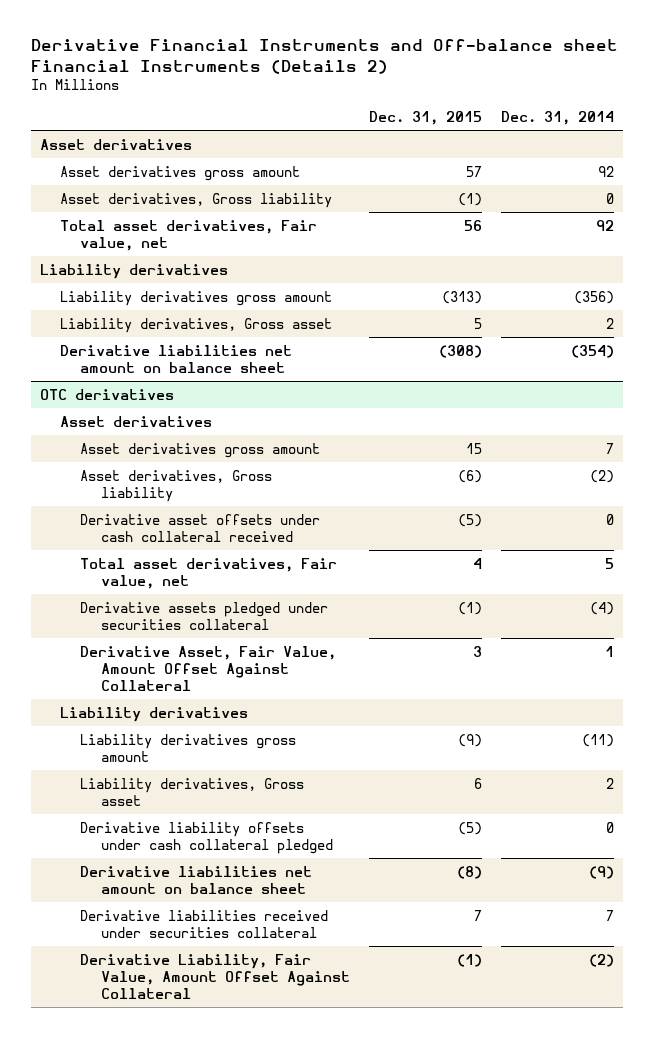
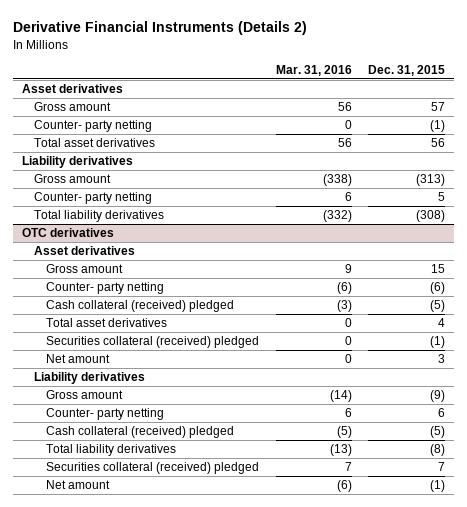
- Derivative Financial Instruments and Off-balance sheet Financial Instruments (Details 2)
+ Derivative Financial Instruments (Details 2)
- | Dec. 31, 2015 | Dec. 31, 2014
+ | Mar. 31, 2016 | Dec. 31, 2015
- Asset derivatives gross amount | 57 | 92
- Asset derivatives, Gross liability | (1) | 0
- Total asset derivatives, Fair value, net | 56 | 92
+ Gross amount | 56 | 57
+ Counter- party netting | 0 | (1)
+ Total asset derivatives | 56 | 56
- Liability derivatives gross amount | (313) | (356)
- Liability derivatives, Gross asset | 5 | 2
- Derivative liabilities net amount on balance sheet | (308) | (354)
+ Gross amount | (338) | (313)
+ Counter- party netting | 6 | 5
+ Total liability derivatives | (332) | (308)
@ OTC derivatives
- Asset derivatives gross amount | 15 | 7
- Asset derivatives, Gross liability | (6) | (2)
- Derivative asset offsets under cash collateral received | (5) | 0
- Total asset derivatives, Fair value, net | 4 | 5
- Derivative assets pledged under securities collateral | (1) | (4)
- Derivative Asset, Fair Value, Amount Offset Against Collateral | 3 | 1
+ Gross amount | 9 | 15
+ Counter- party netting | (6) | (6)
+ Cash collateral (received) pledged | (3) | (5)
+ Total asset derivatives | 0 | 4
+ Securities collateral (received) pledged | 0 | (1)
+ Net amount | 0 | 3
- Liability derivatives gross amount | (9) | (11)
- Liability derivatives, Gross asset | 6 | 2
- Derivative liability offsets under cash collateral pledged | (5) | 0
- Derivative liabilities net amount on balance sheet | (8) | (9)
- Derivative liabilities received under securities collateral | 7 | 7
- Derivative Liability, Fair Value, Amount Offset Against Collateral | (1) | (2)
+ Gross amount | (14) | (9)
+ Counter- party netting | 6 | 6
+ Cash collateral (received) pledged | (5) | (5)
+ Total liability derivatives | (13) | (8)
+ Securities collateral (received) pledged | 7 | 7
+ Net amount | (6) | (1)

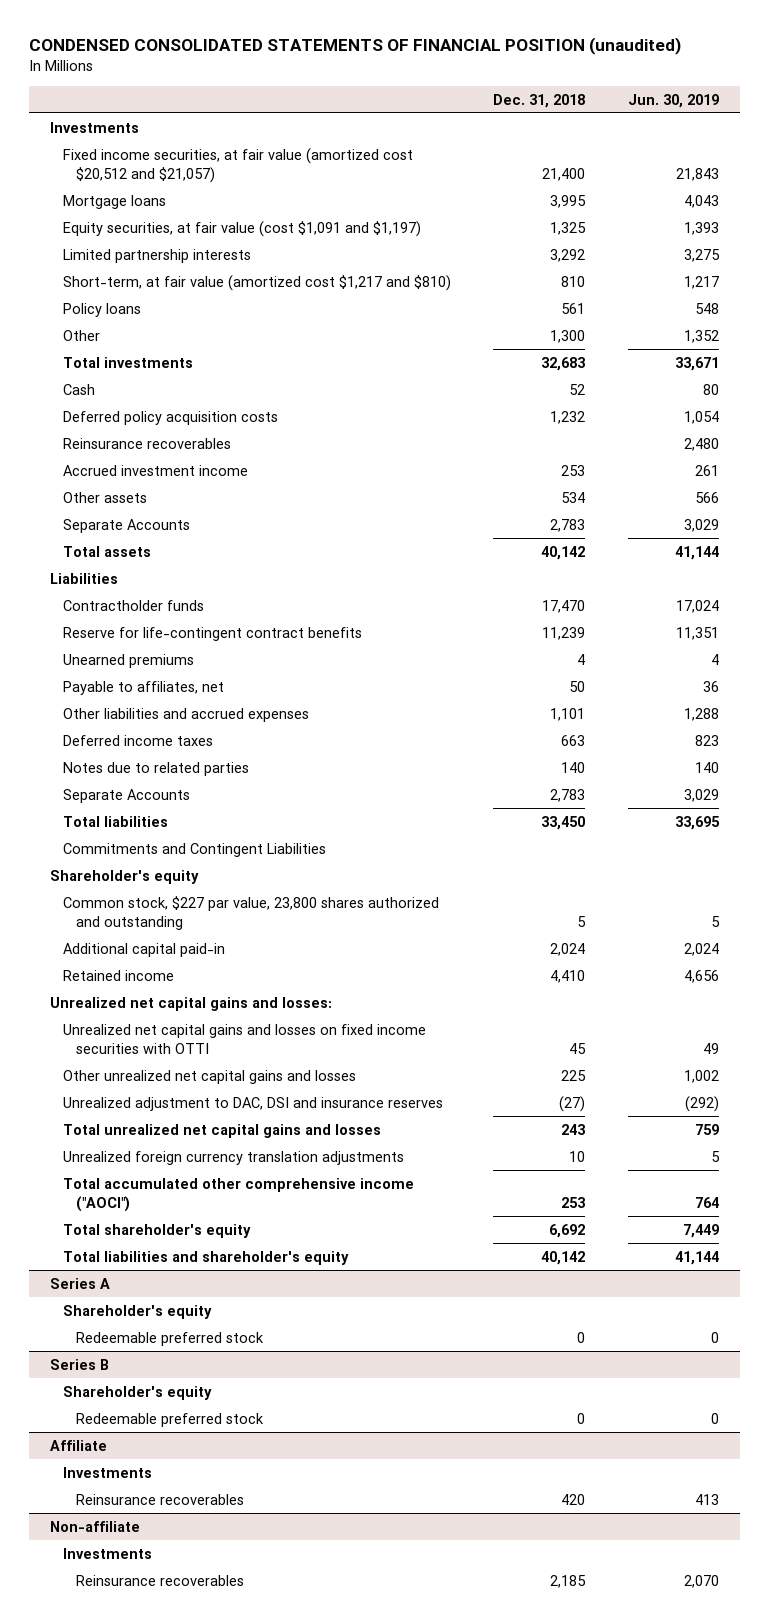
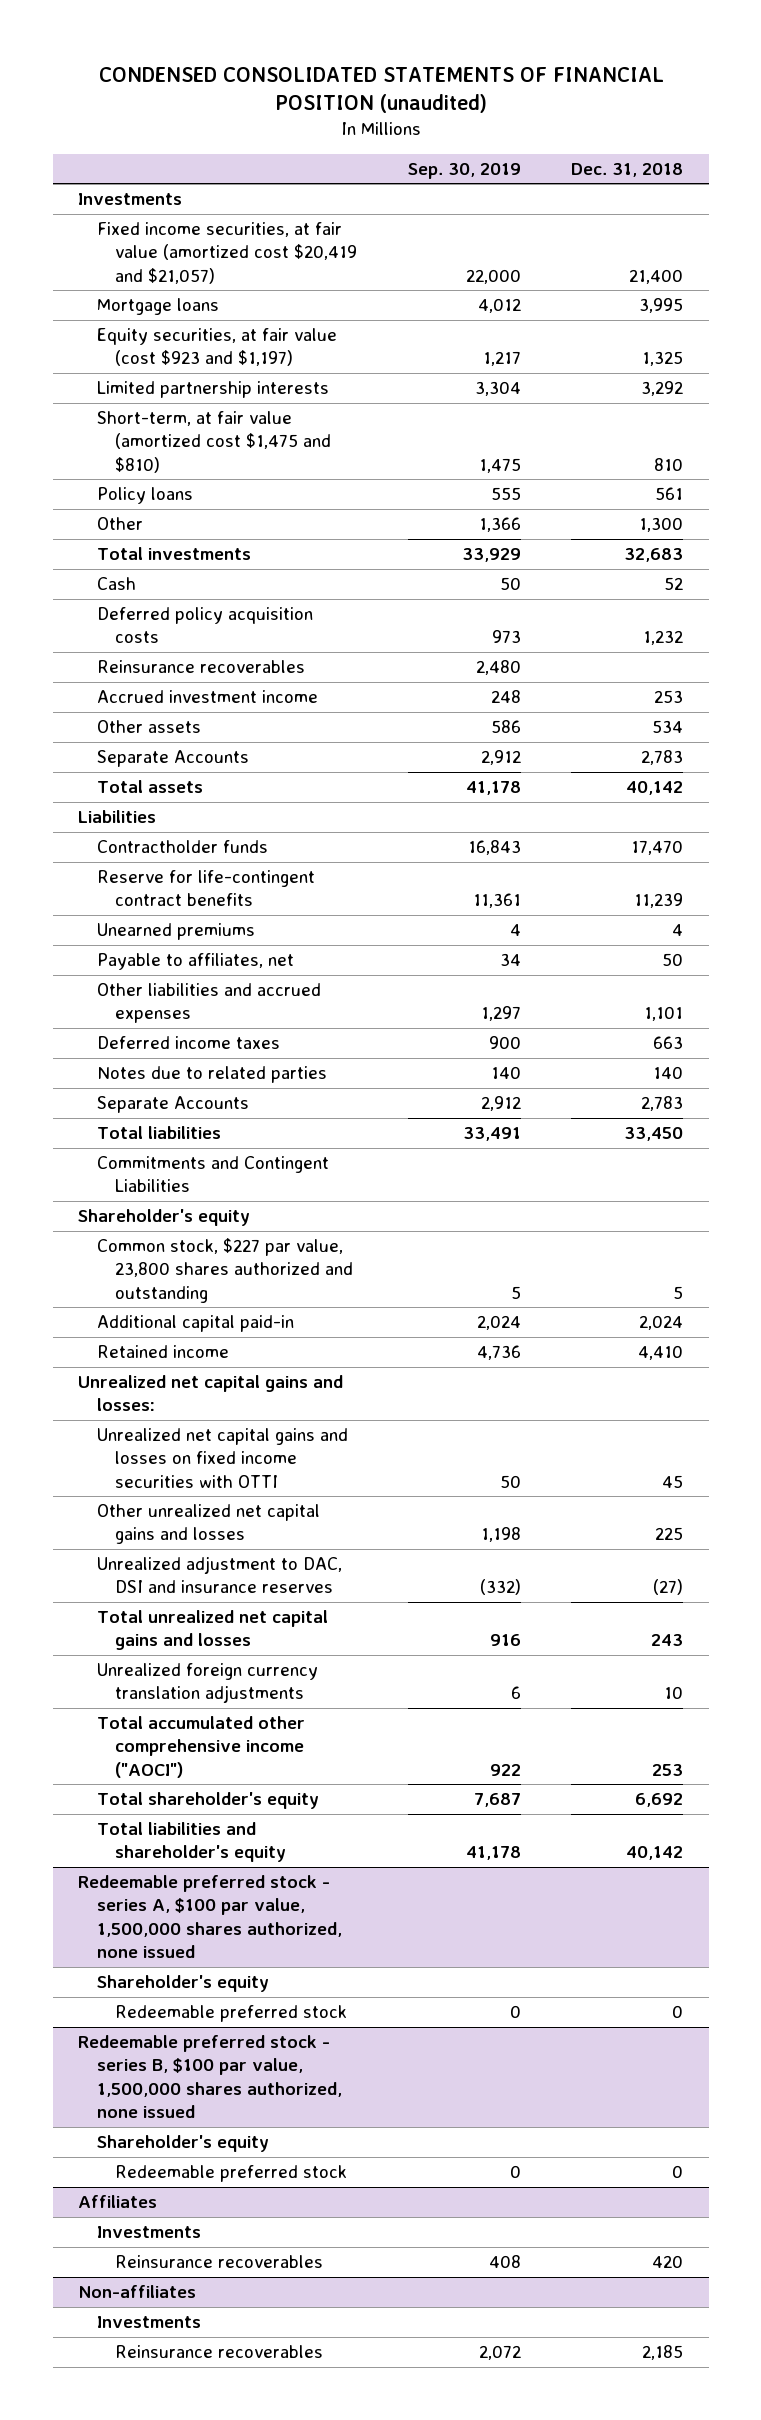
- | Dec. 31, 2018 | Jun. 30, 2019
+ | Sep. 30, 2019 | Dec. 31, 2018
- Fixed income securities, at fair value (amortized cost $20,512 and $21,057) | 21,400 | 21,843
+ Fixed income securities, at fair value (amortized cost $20,419 and $21,057) | 22,000 | 21,400
- Equity securities, at fair value (cost $1,091 and $1,197) | 1,325 | 1,393
+ Equity securities, at fair value (cost $923 and $1,197) | 1,217 | 1,325
- Short-term, at fair value (amortized cost $1,217 and $810) | 810 | 1,217
+ Short-term, at fair value (amortized cost $1,475 and $810) | 1,475 | 810
- Series A
+ Redeemable preferred stock - series A, $100 par value, 1,500,000 shares authorized, none issued
- Series B
+ Redeemable preferred stock - series B, $100 par value, 1,500,000 shares authorized, none issued
- Affiliate
+ Affiliates
- Non-affiliate
+ Non-affiliates

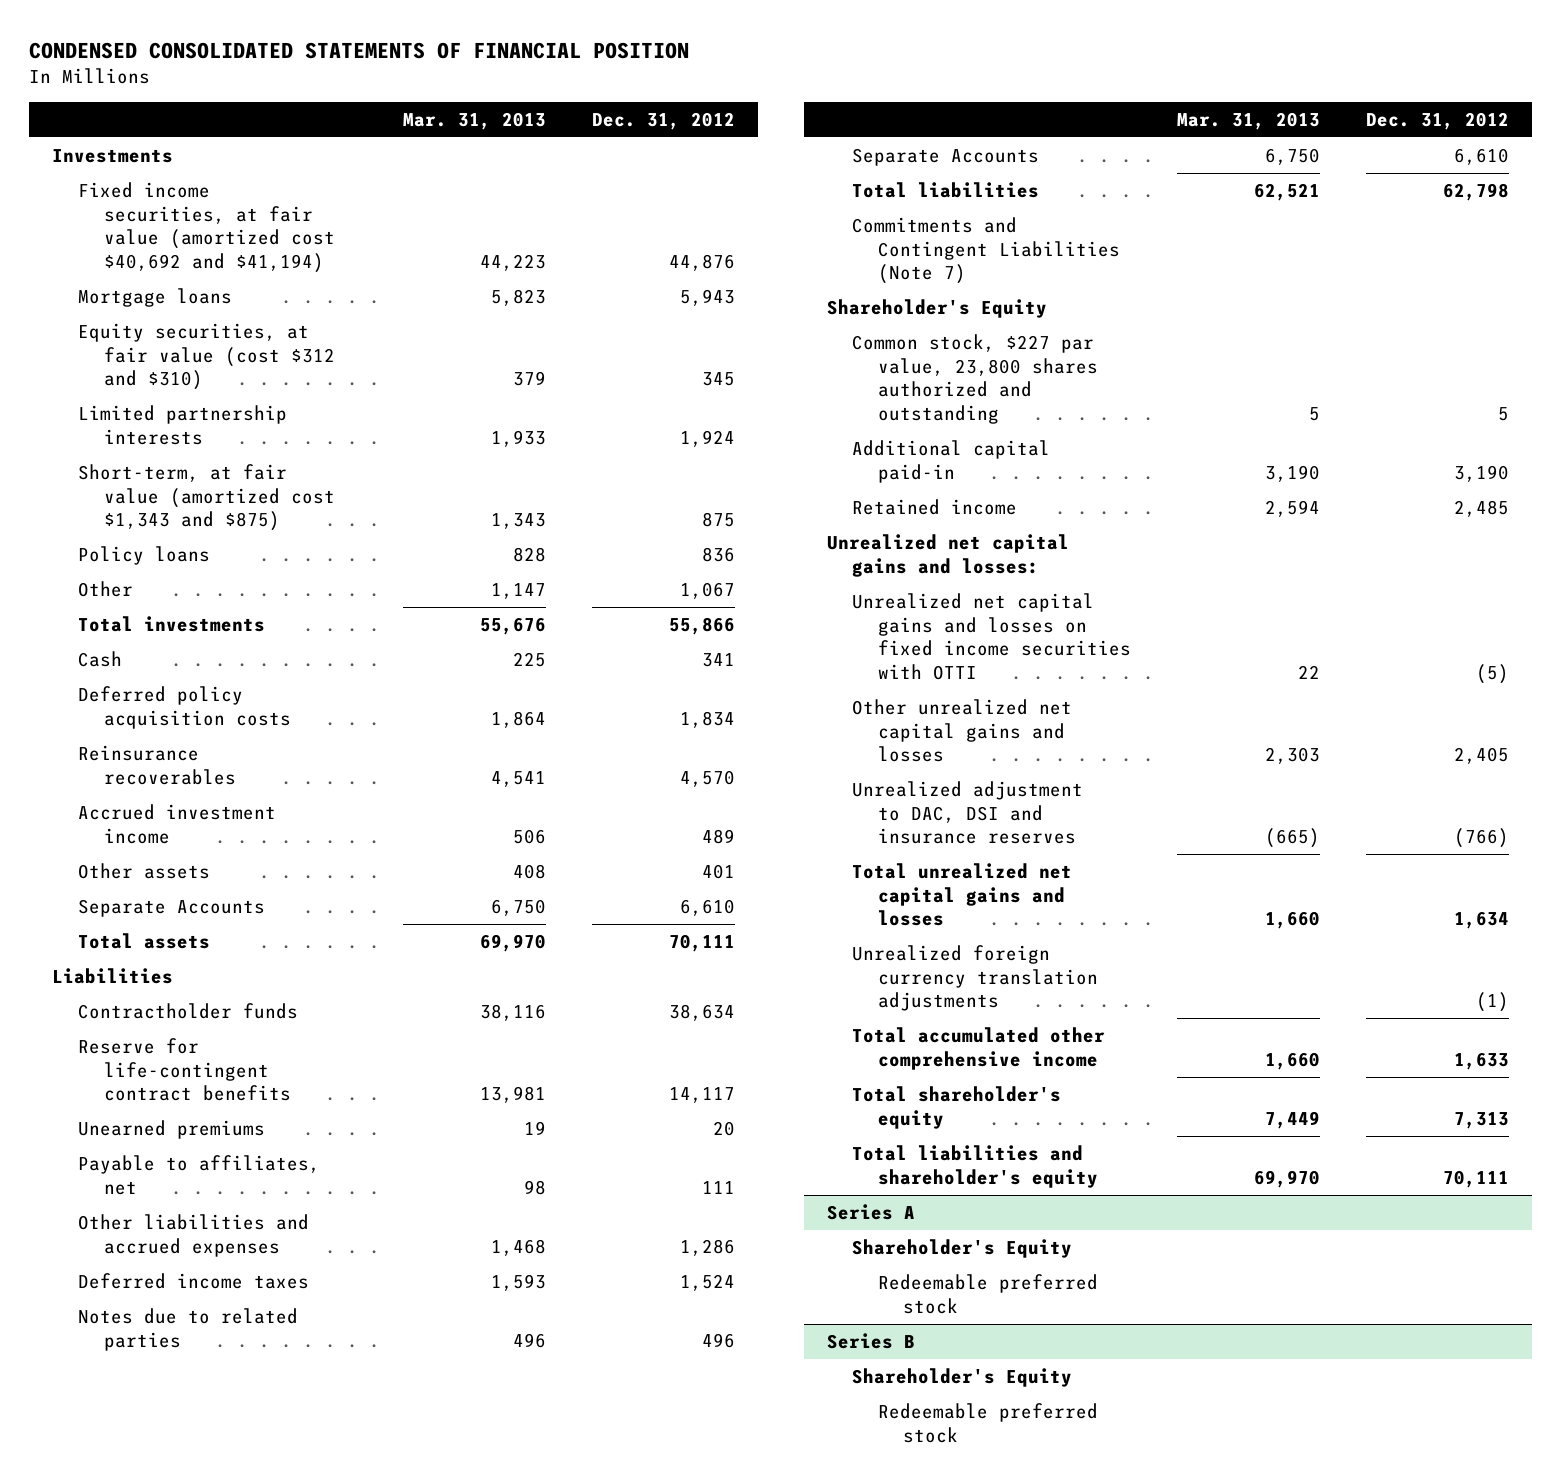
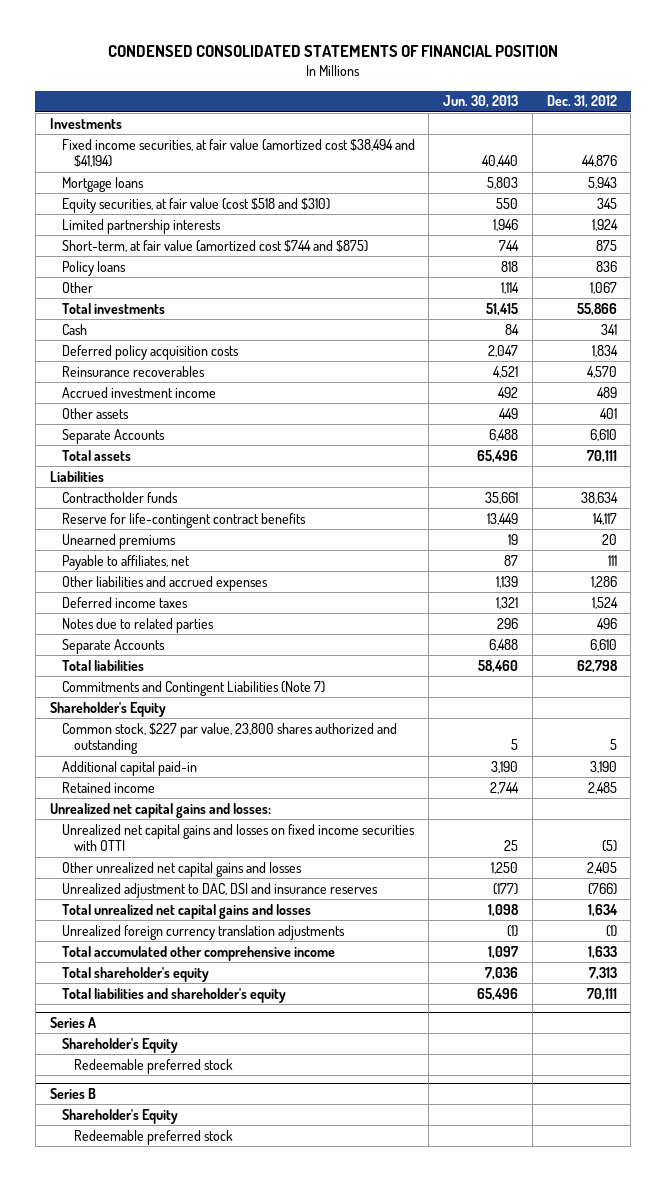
- | Mar. 31, 2013 | Dec. 31, 2012
+ | Jun. 30, 2013 | Dec. 31, 2012
- Fixed income securities, at fair value (amortized cost $40,692 and $41,194) | 44,223 | 44,876
+ Fixed income securities, at fair value (amortized cost $38,494 and $41,194) | 40,440 | 44,876
- Equity securities, at fair value (cost $312 and $310) | 379 | 345
+ Equity securities, at fair value (cost $518 and $310) | 550 | 345
- Short-term, at fair value (amortized cost $1,343 and $875) | 1,343 | 875
+ Short-term, at fair value (amortized cost $744 and $875) | 744 | 875

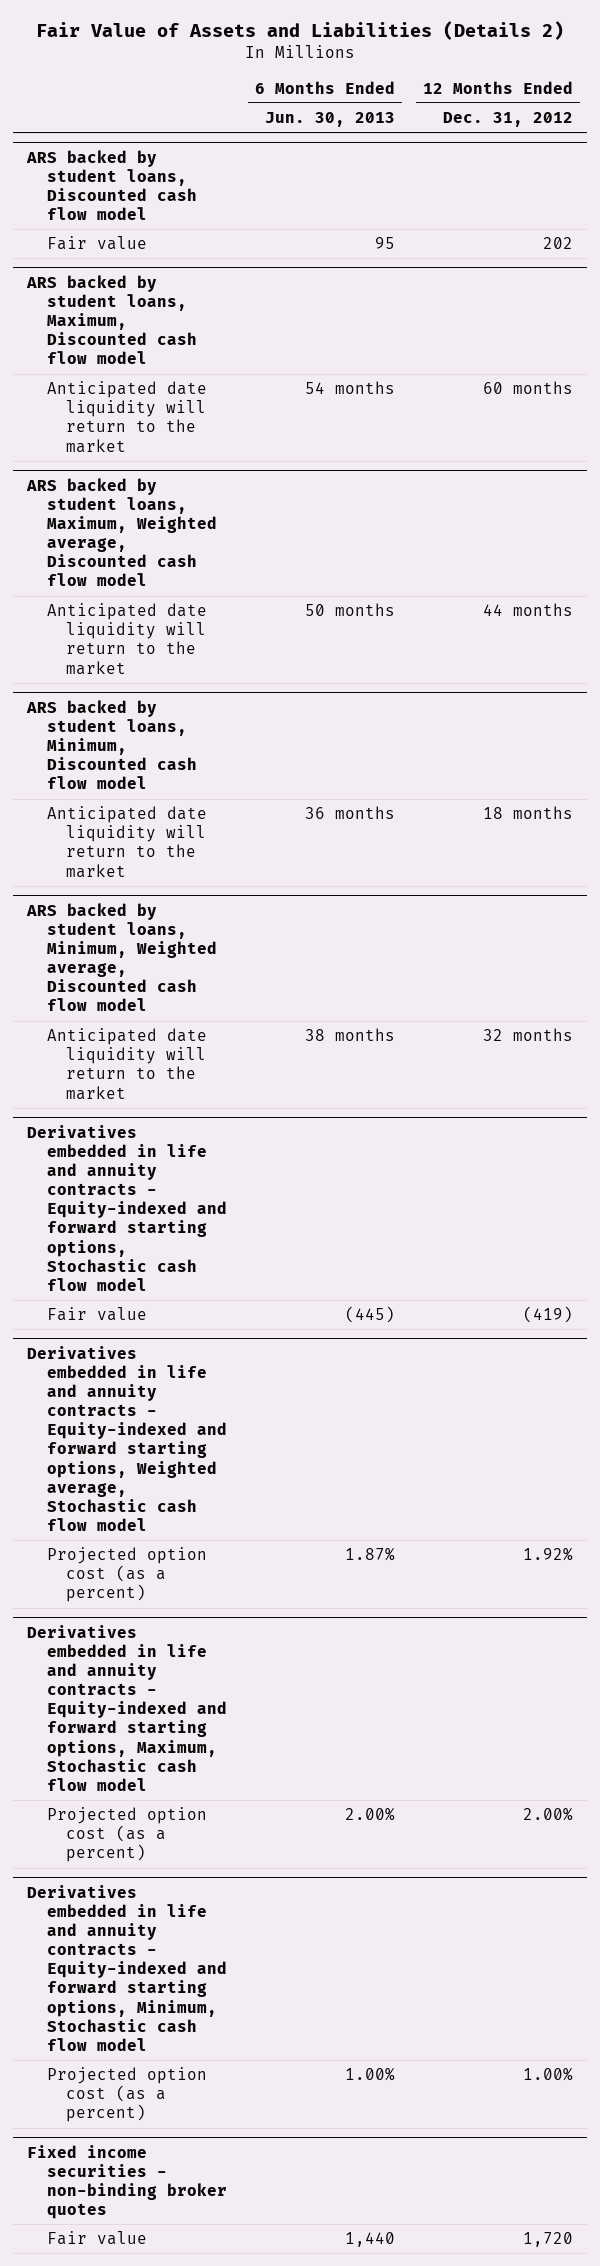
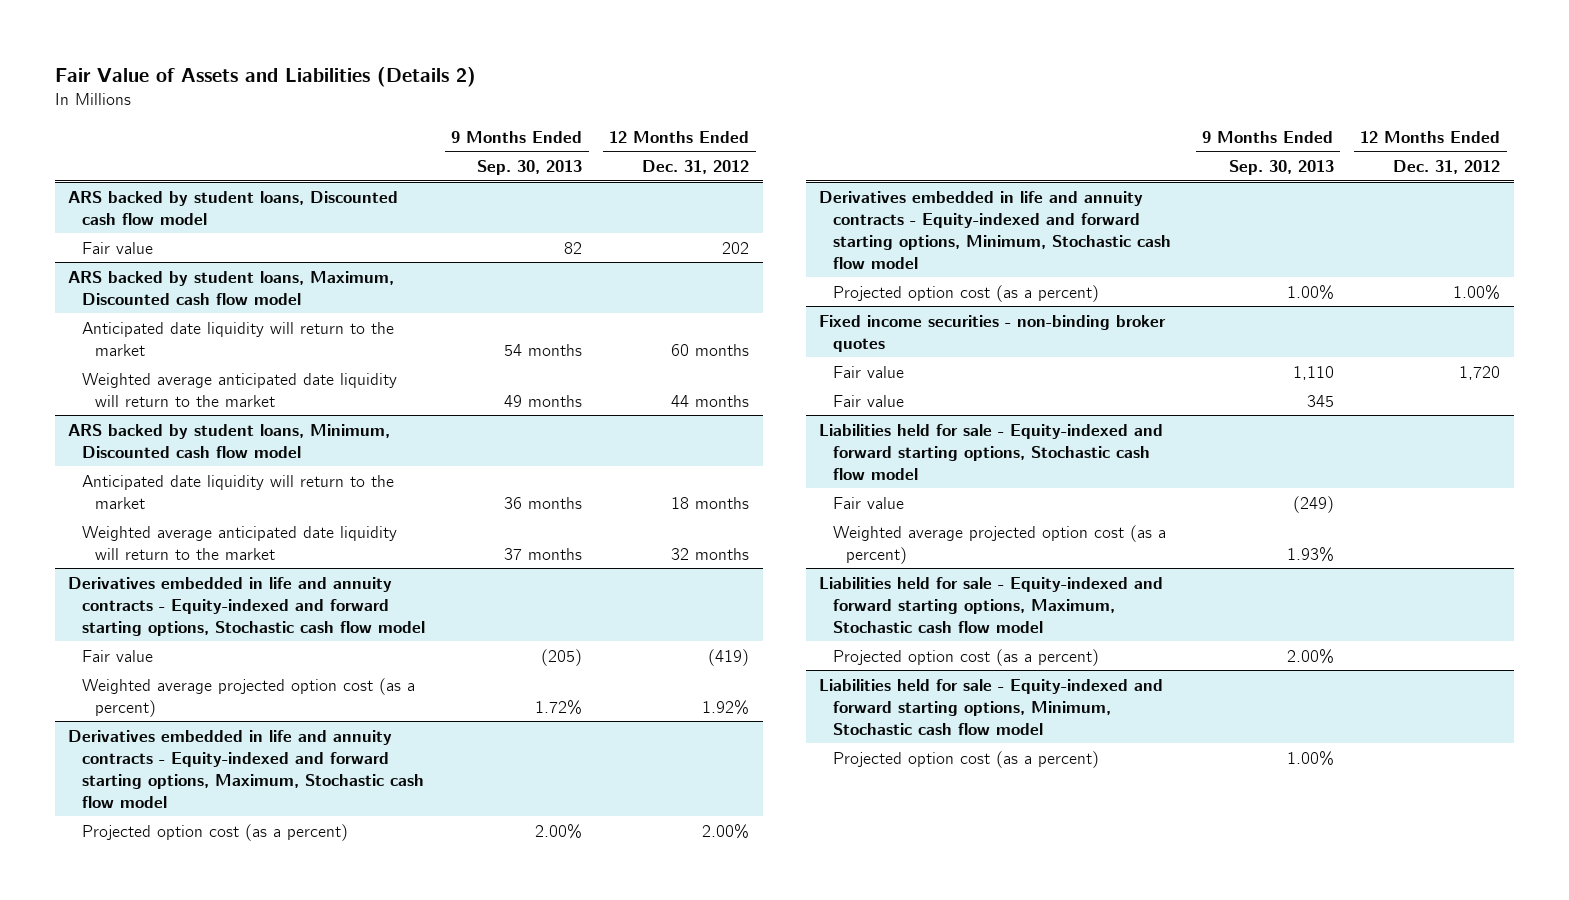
- | 6 Months Ended Jun. 30, 2013 | 12 Months Ended Dec. 31, 2012
+ | 9 Months Ended Sep. 30, 2013 | 12 Months Ended Dec. 31, 2012
- ARS backed by student loans, Maximum, Weighted average, Discounted cash flow model
- Anticipated date liquidity will return to the market | 50 months | 44 months
@ ARS backed by student loans, Maximum, Discounted cash flow model
+ Weighted average anticipated date liquidity will return to the market | 49 months | 44 months
- ARS backed by student loans, Minimum, Weighted average, Discounted cash flow model
- Anticipated date liquidity will return to the market | 38 months | 32 months
@ ARS backed by student loans, Minimum, Discounted cash flow model
+ Weighted average anticipated date liquidity will return to the market | 37 months | 32 months
- Derivatives embedded in life and annuity contracts - Equity-indexed and forward starting options, Weighted average, Stochastic cash flow model
- Projected option cost (as a percent) | 1.87% | 1.92%
@ Derivatives embedded in life and annuity contracts - Equity-indexed and forward starting options, Stochastic cash flow model
+ Weighted average projected option cost (as a percent) | 1.72% | 1.92%
@ Fixed income securities - non-binding broker quotes
+ Fair value | 345 |
+ Liabilities held for sale - Equity-indexed and forward starting options, Stochastic cash flow model
+ Fair value | (249) |
+ Weighted average projected option cost (as a percent) | 1.93% |
+ Liabilities held for sale - Equity-indexed and forward starting options, Maximum, Stochastic cash flow model
+ Projected option cost (as a percent) | 2.00% |
+ Liabilities held for sale - Equity-indexed and forward starting options, Minimum, Stochastic cash flow model
+ Projected option cost (as a percent) | 1.00% |

